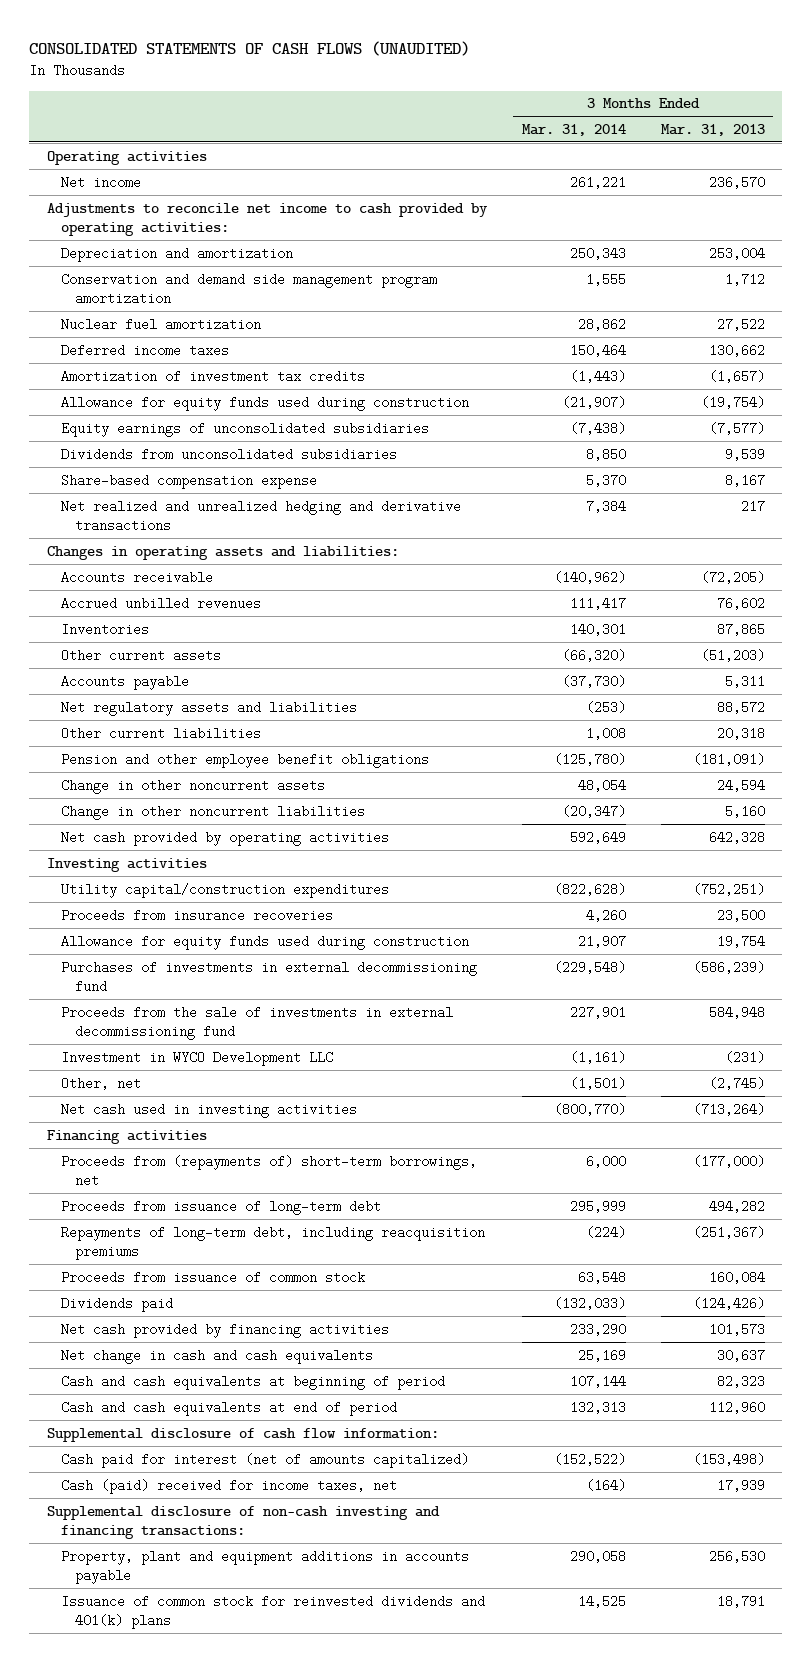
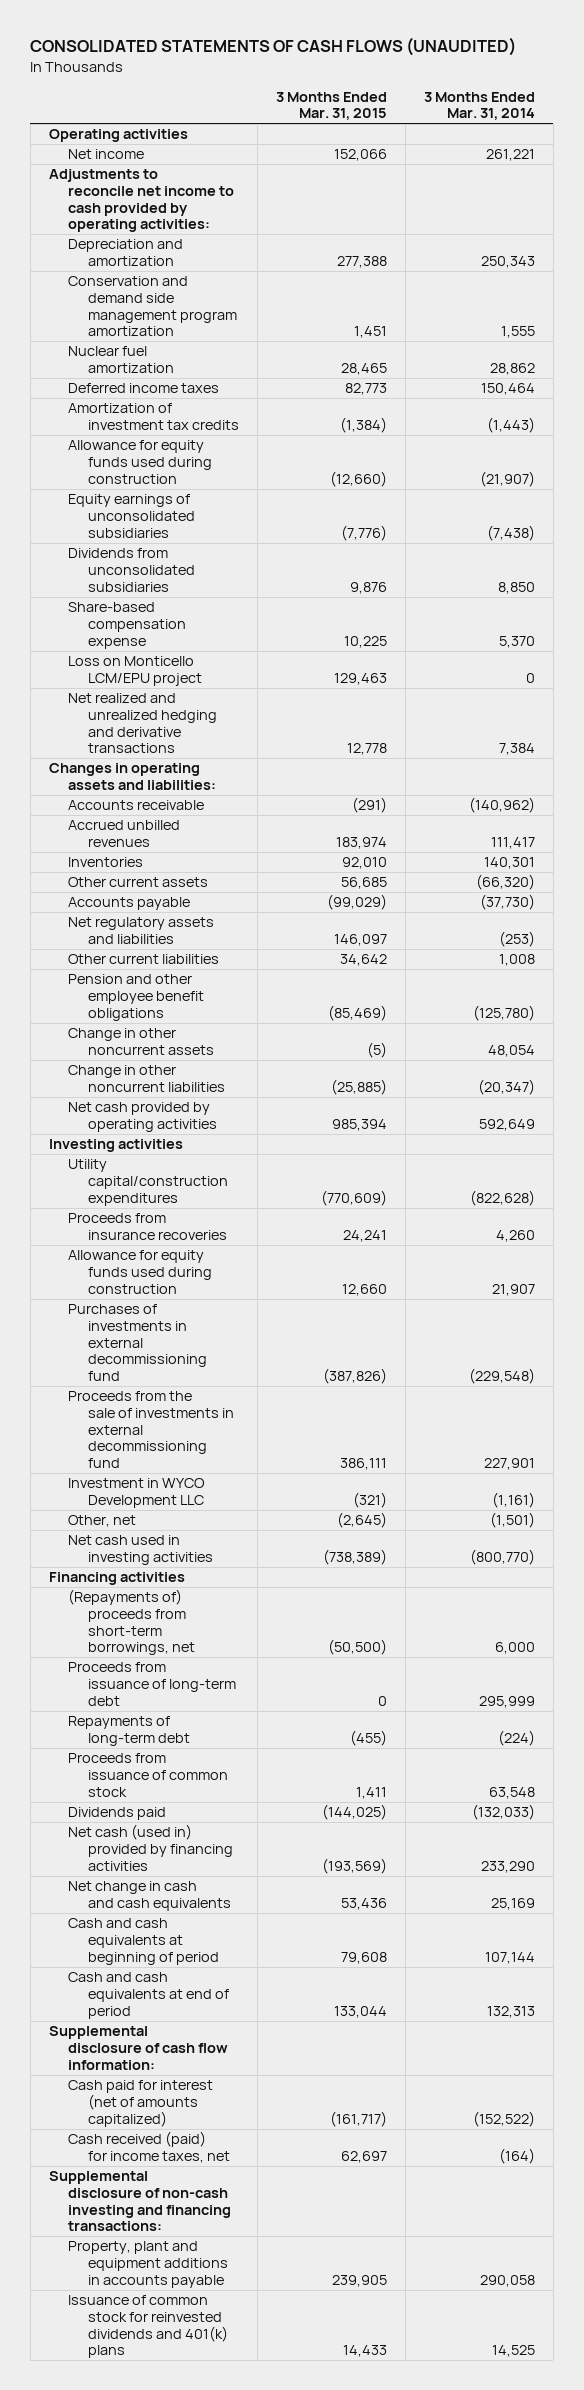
- | 3 Months Ended Mar. 31, 2014 | 3 Months Ended Mar. 31, 2013
+ | 3 Months Ended Mar. 31, 2015 | 3 Months Ended Mar. 31, 2014
+ Loss on Monticello LCM/EPU project | 129,463 | 0
- Proceeds from (repayments of) short-term borrowings, net | 6,000 | (177,000)
+ (Repayments of) proceeds from short-term borrowings, net | (50,500) | 6,000
- Repayments of long-term debt, including reacquisition premiums | (224) | (251,367)
+ Repayments of long-term debt | (455) | (224)
- Net cash provided by financing activities | 233,290 | 101,573
+ Net cash (used in) provided by financing activities | (193,569) | 233,290
- Cash (paid) received for income taxes, net | (164) | 17,939
+ Cash received (paid) for income taxes, net | 62,697 | (164)

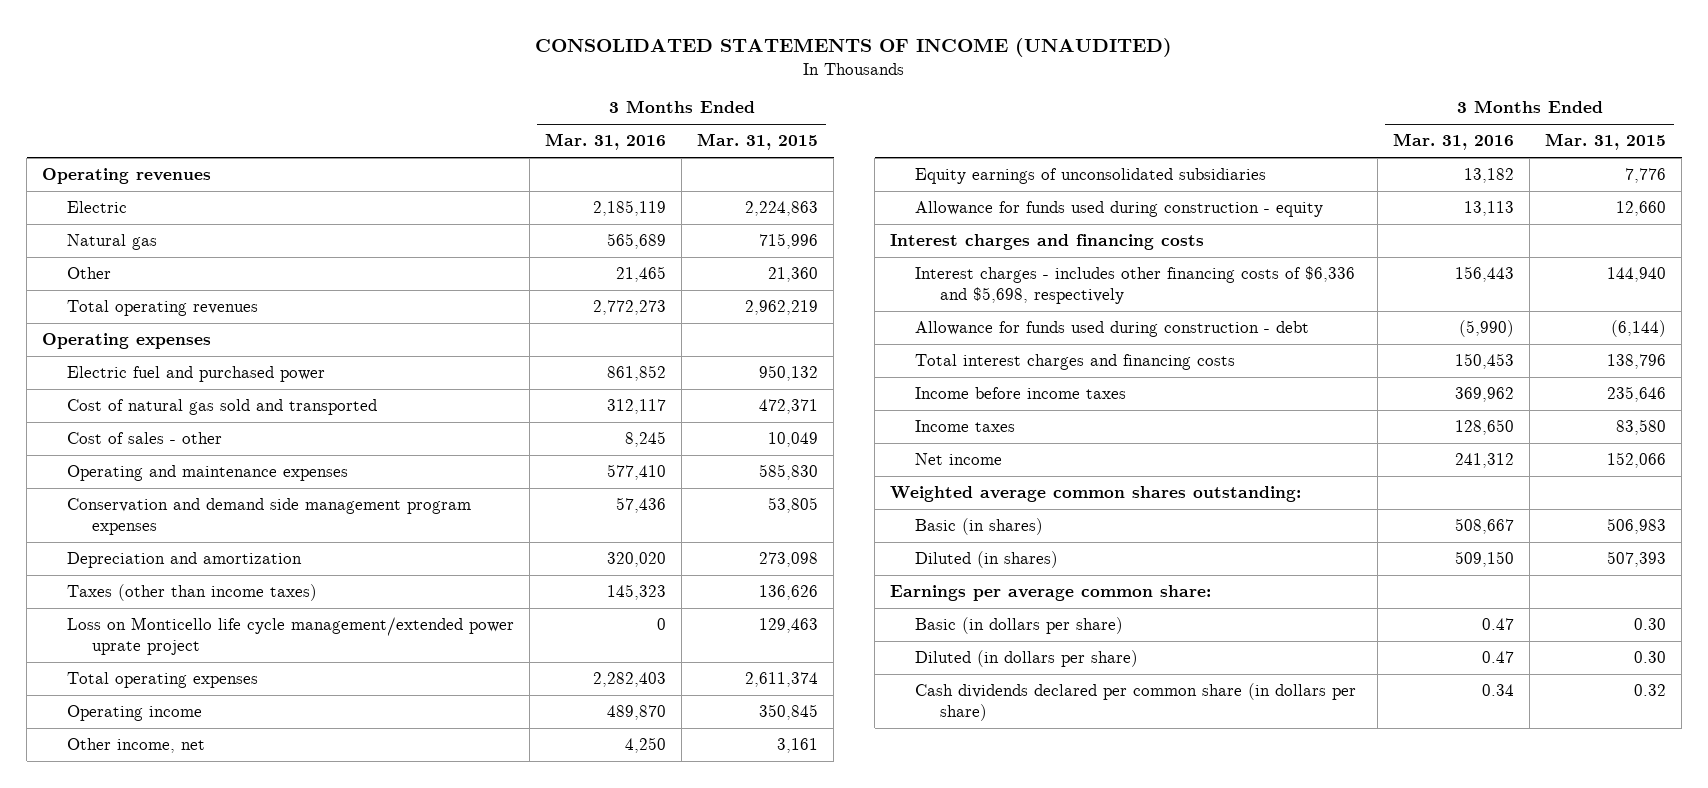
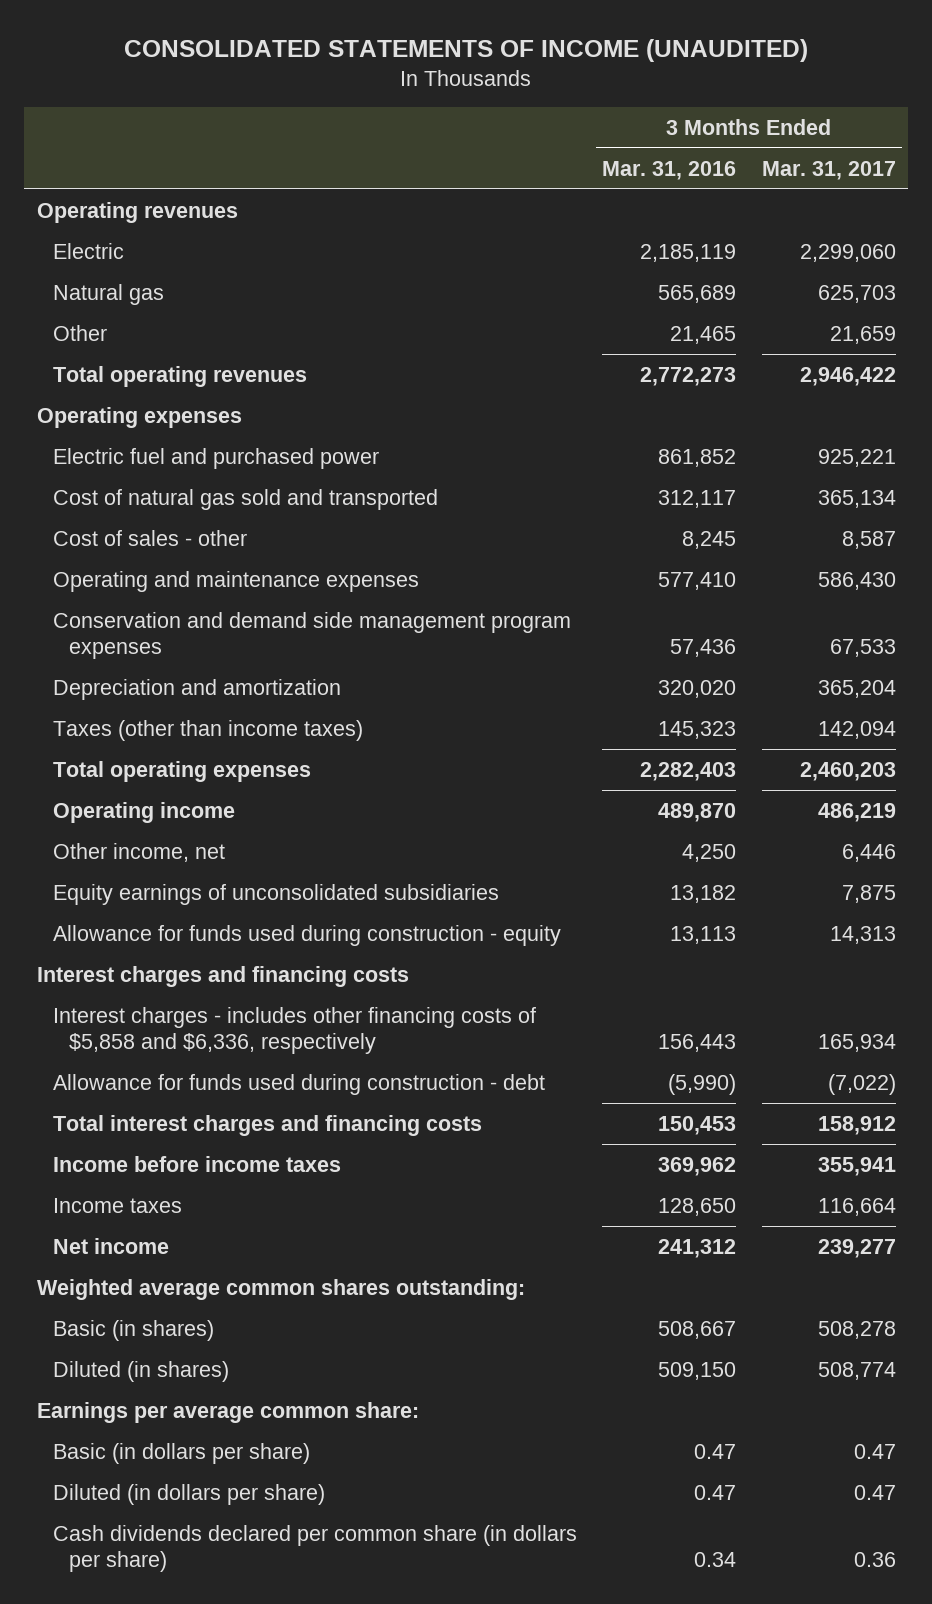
- | 3 Months Ended Mar. 31, 2016 | 3 Months Ended Mar. 31, 2015
+ | 3 Months Ended Mar. 31, 2016 | 3 Months Ended Mar. 31, 2017
- Loss on Monticello life cycle management/extended power uprate project | 0 | 129,463
- Interest charges - includes other financing costs of $6,336 and $5,698, respectively | 156,443 | 144,940
+ Interest charges - includes other financing costs of $5,858 and $6,336, respectively | 156,443 | 165,934

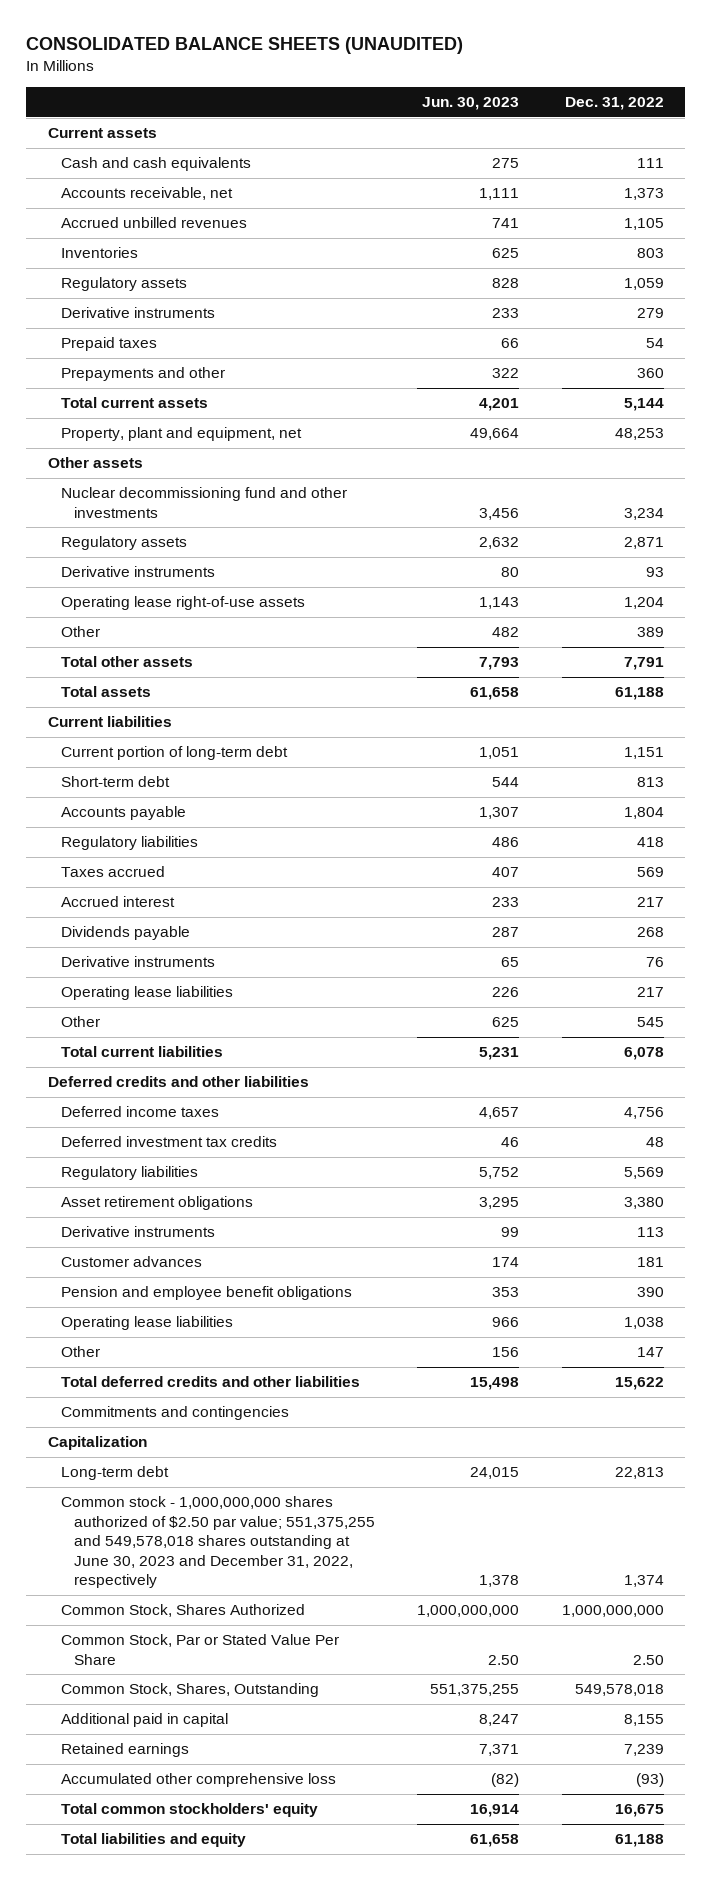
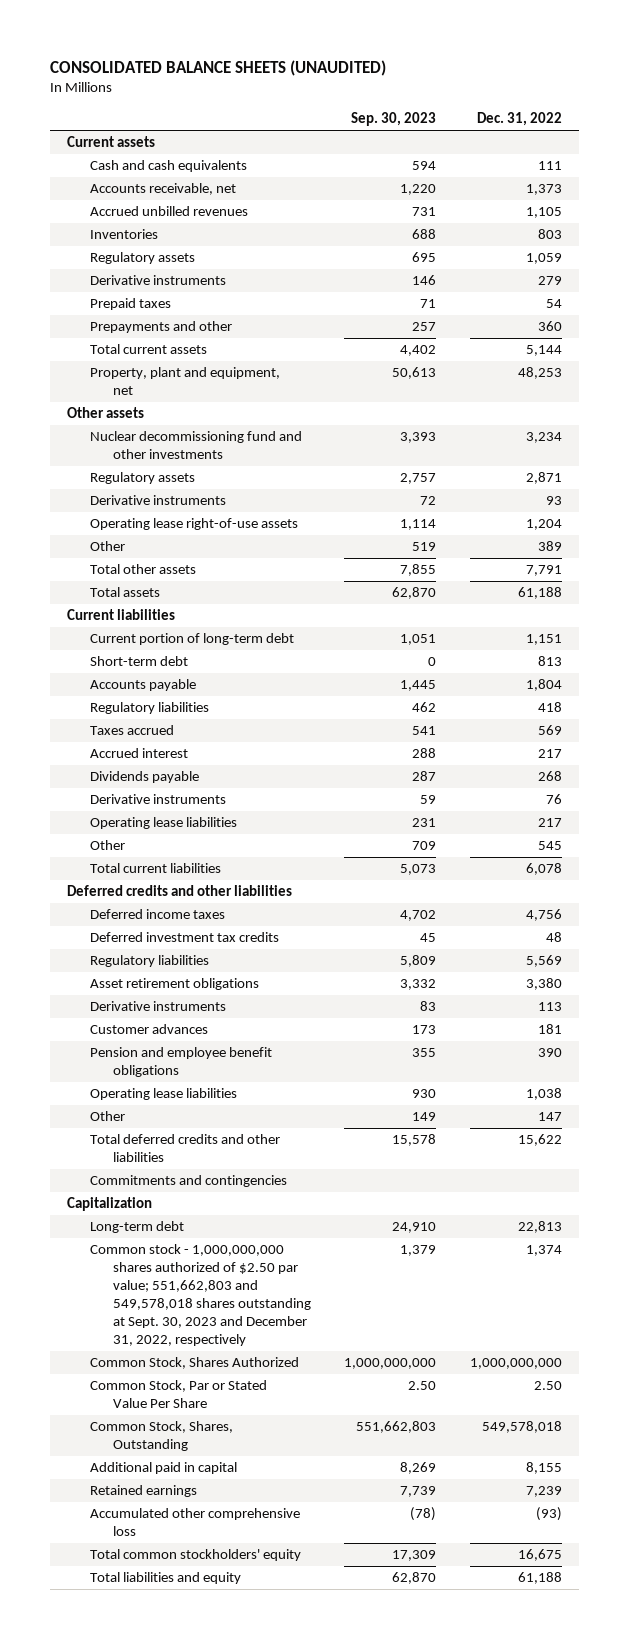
- | Jun. 30, 2023 | Dec. 31, 2022
+ | Sep. 30, 2023 | Dec. 31, 2022
- Common stock - 1,000,000,000 shares authorized of $2.50 par value; 551,375,255 and 549,578,018 shares outstanding at June 30, 2023 and December 31, 2022, respectively | 1,378 | 1,374
+ Common stock - 1,000,000,000 shares authorized of $2.50 par value; 551,662,803 and 549,578,018 shares outstanding at Sept. 30, 2023 and December 31, 2022, respectively | 1,379 | 1,374

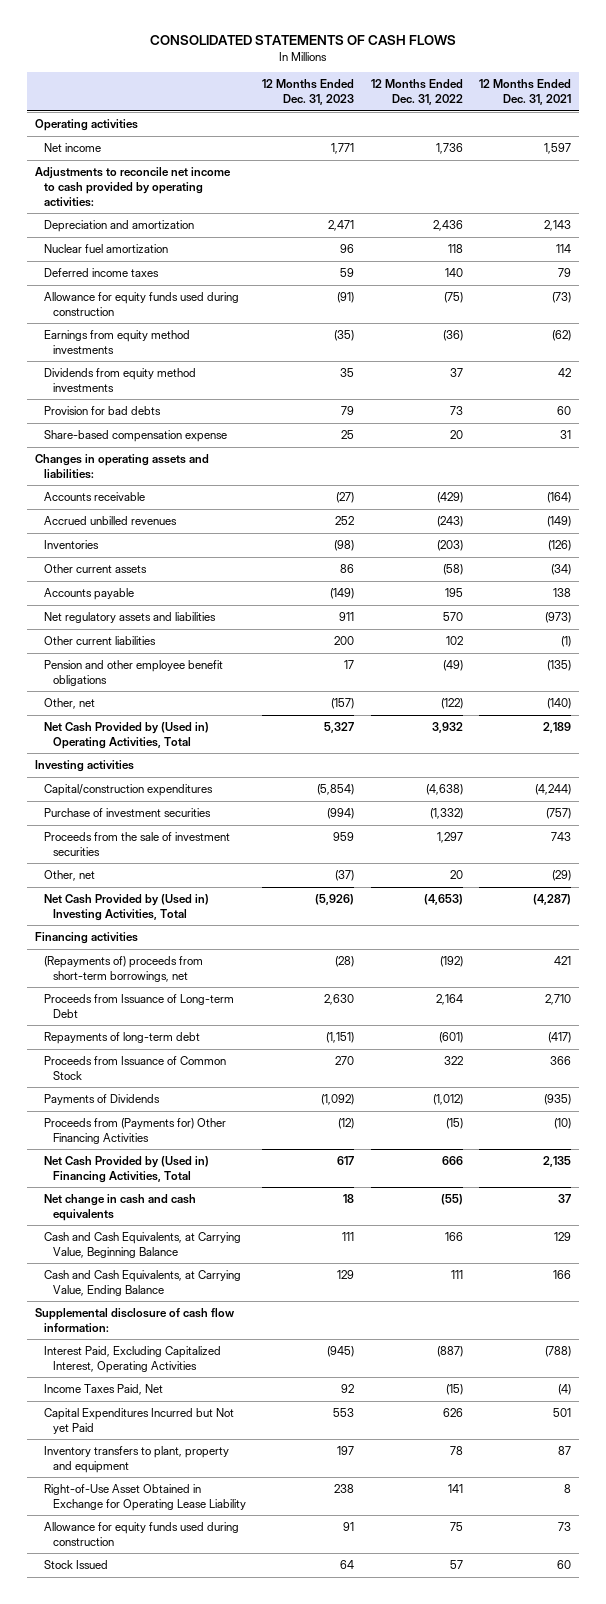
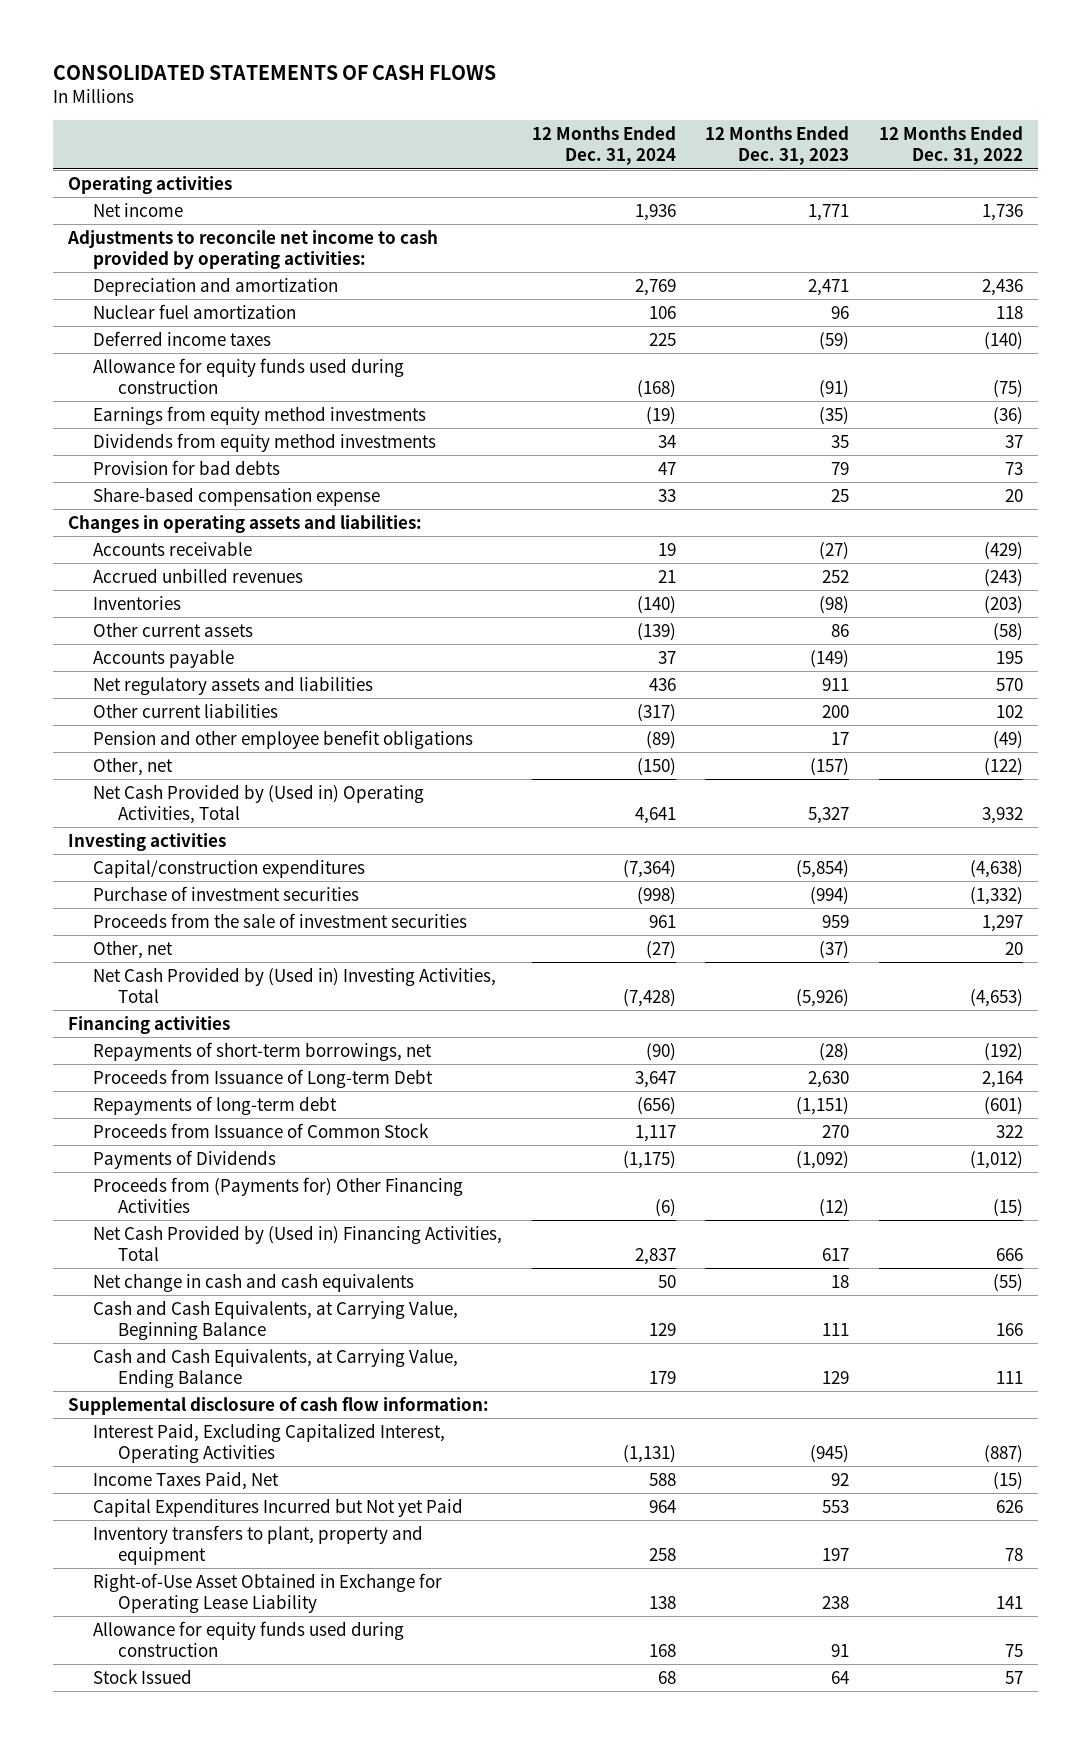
- | 12 Months Ended Dec. 31, 2023 | 12 Months Ended Dec. 31, 2022 | 12 Months Ended Dec. 31, 2021
+ | 12 Months Ended Dec. 31, 2024 | 12 Months Ended Dec. 31, 2023 | 12 Months Ended Dec. 31, 2022
- Deferred income taxes | 59 | 140 | 79
+ Deferred income taxes | 225 | (59) | (140)
- (Repayments of) proceeds from short-term borrowings, net | (28) | (192) | 421
+ Repayments of short-term borrowings, net | (90) | (28) | (192)

